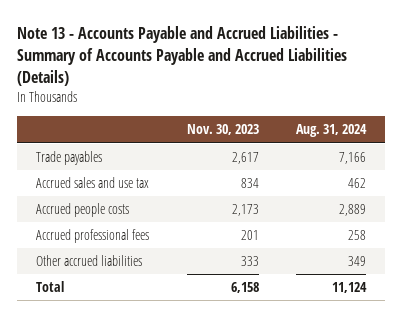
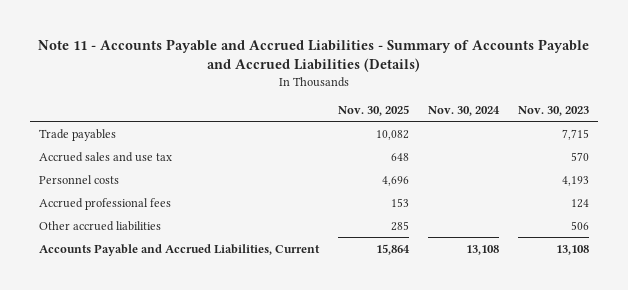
- Note 13 - Accounts Payable and Accrued Liabilities - Summary of Accounts Payable and Accrued Liabilities (Details)
+ Note 11 - Accounts Payable and Accrued Liabilities - Summary of Accounts Payable and Accrued Liabilities (Details)
- | Nov. 30, 2023 | Aug. 31, 2024
+ | Nov. 30, 2025 | Nov. 30, 2024 | Nov. 30, 2023
- Trade payables | 2,617 | 7,166
- Accrued sales and use tax | 834 | 462
- Accrued people costs | 2,173 | 2,889
- Accrued professional fees | 201 | 258
- Other accrued liabilities | 333 | 349
- Total | 6,158 | 11,124
+ Trade payables | 10,082 | | 7,715
+ Accrued sales and use tax | 648 | | 570
+ Personnel costs | 4,696 | | 4,193
+ Accrued professional fees | 153 | | 124
+ Other accrued liabilities | 285 | | 506
+ Accounts Payable and Accrued Liabilities, Current | 15,864 | 13,108 | 13,108

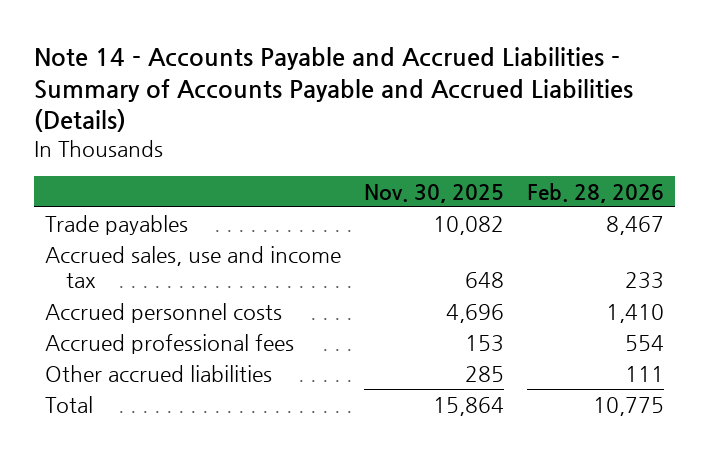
- Note 11 - Accounts Payable and Accrued Liabilities - Summary of Accounts Payable and Accrued Liabilities (Details)
+ Note 14 - Accounts Payable and Accrued Liabilities - Summary of Accounts Payable and Accrued Liabilities (Details)
- | Nov. 30, 2025 | Nov. 30, 2024 | Nov. 30, 2023
+ | Nov. 30, 2025 | Feb. 28, 2026
- Accrued sales and use tax | 648 | | 570
- Personnel costs | 4,696 | | 4,193
+ Accrued sales, use and income tax | 648 | 233
+ Accrued personnel costs | 4,696 | 1,410
- Accounts Payable and Accrued Liabilities, Current | 15,864 | 13,108 | 13,108
+ Total | 15,864 | 10,775

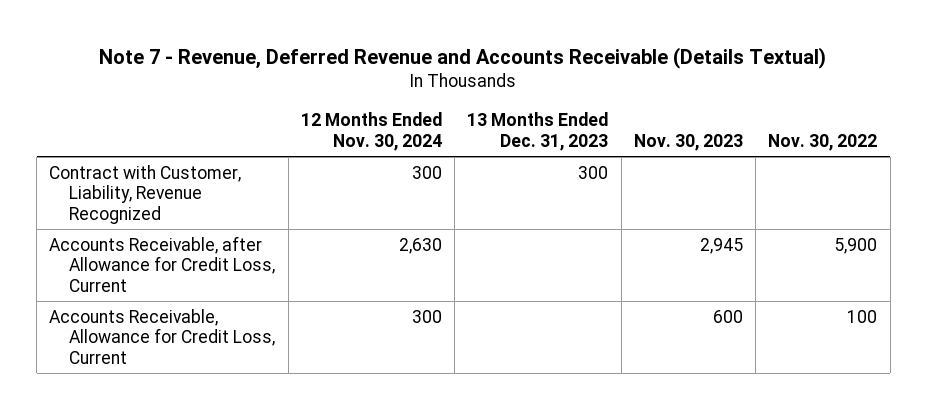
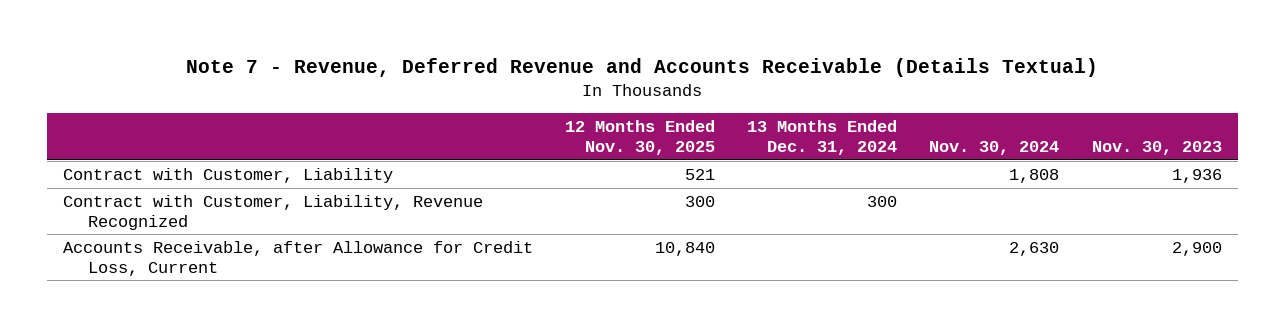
- | 12 Months Ended Nov. 30, 2024 | 13 Months Ended Dec. 31, 2023 | Nov. 30, 2023 | Nov. 30, 2022
+ | 12 Months Ended Nov. 30, 2025 | 13 Months Ended Dec. 31, 2024 | Nov. 30, 2024 | Nov. 30, 2023
+ Contract with Customer, Liability | 521 | | 1,808 | 1,936
- Accounts Receivable, after Allowance for Credit Loss, Current | 2,630 | | 2,945 | 5,900
- Accounts Receivable, Allowance for Credit Loss, Current | 300 | | 600 | 100
+ Accounts Receivable, after Allowance for Credit Loss, Current | 10,840 | | 2,630 | 2,900

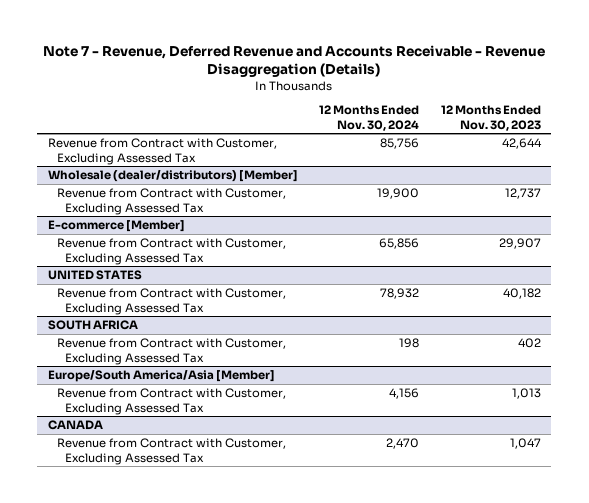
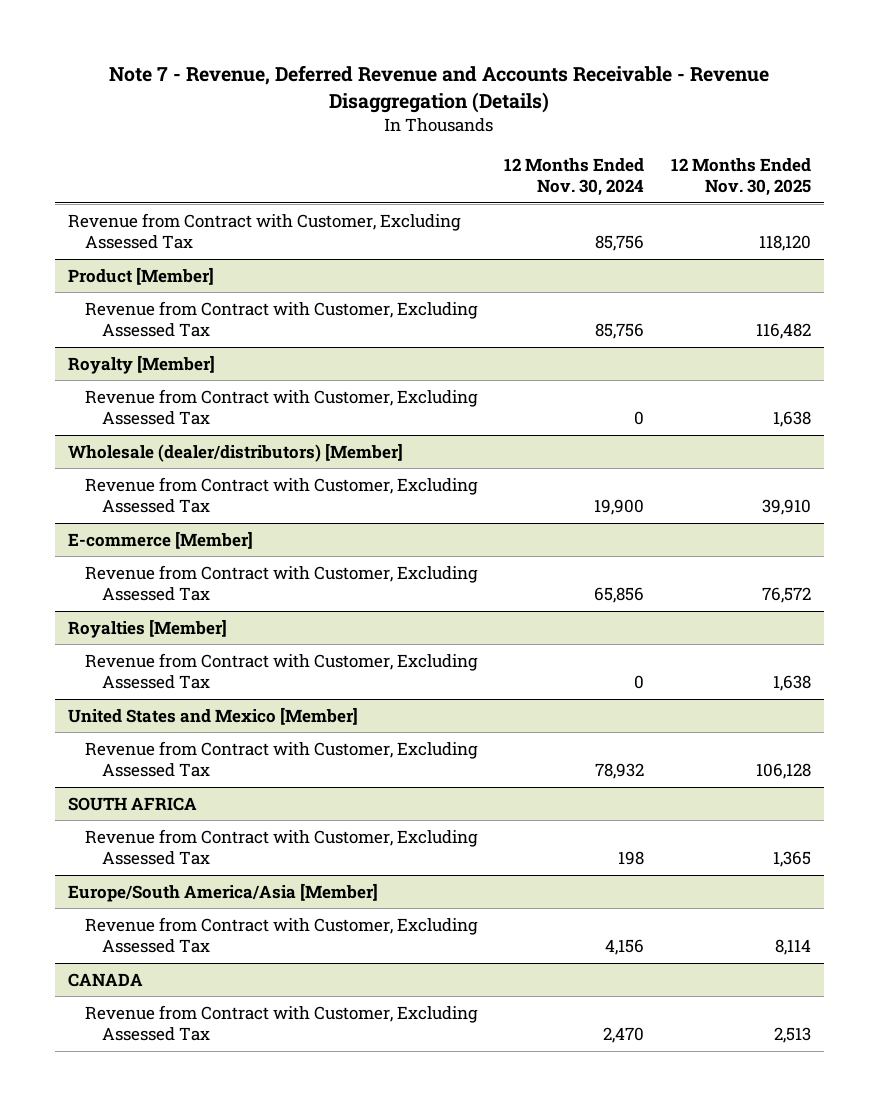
- | 12 Months Ended Nov. 30, 2024 | 12 Months Ended Nov. 30, 2023
+ | 12 Months Ended Nov. 30, 2024 | 12 Months Ended Nov. 30, 2025
+ Product [Member]
+ Revenue from Contract with Customer, Excluding Assessed Tax | 85,756 | 116,482
+ Royalty [Member]
+ Revenue from Contract with Customer, Excluding Assessed Tax | 0 | 1,638
- UNITED STATES
+ Royalties [Member]
+ Revenue from Contract with Customer, Excluding Assessed Tax | 0 | 1,638
+ United States and Mexico [Member]

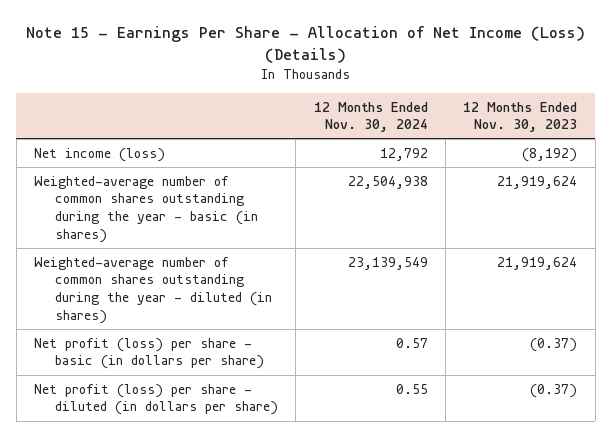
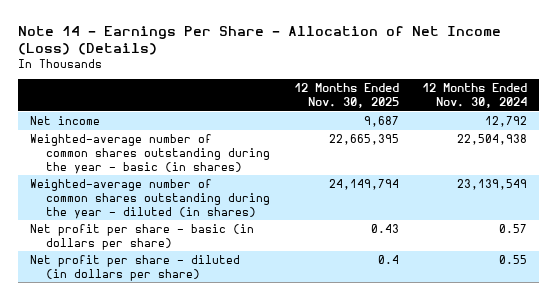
- Note 15 - Earnings Per Share - Allocation of Net Income (Loss) (Details)
+ Note 14 - Earnings Per Share - Allocation of Net Income (Loss) (Details)
- | 12 Months Ended Nov. 30, 2024 | 12 Months Ended Nov. 30, 2023
+ | 12 Months Ended Nov. 30, 2025 | 12 Months Ended Nov. 30, 2024
- Net income (loss) | 12,792 | (8,192)
+ Net income | 9,687 | 12,792
- Net profit (loss) per share - basic (in dollars per share) | 0.57 | (0.37)
- Net profit (loss) per share - diluted (in dollars per share) | 0.55 | (0.37)
+ Net profit per share - basic (in dollars per share) | 0.43 | 0.57
+ Net profit per share - diluted (in dollars per share) | 0.4 | 0.55

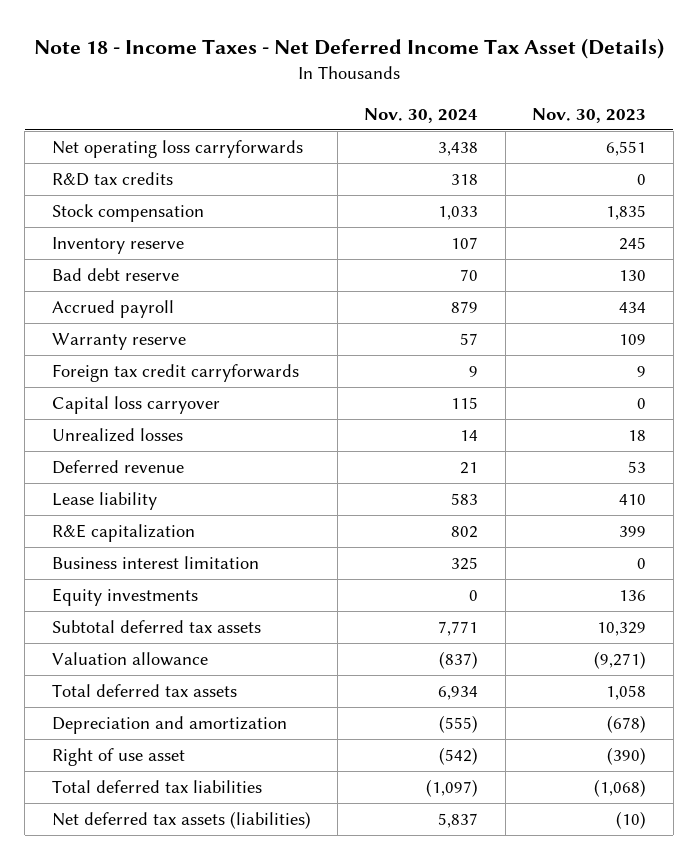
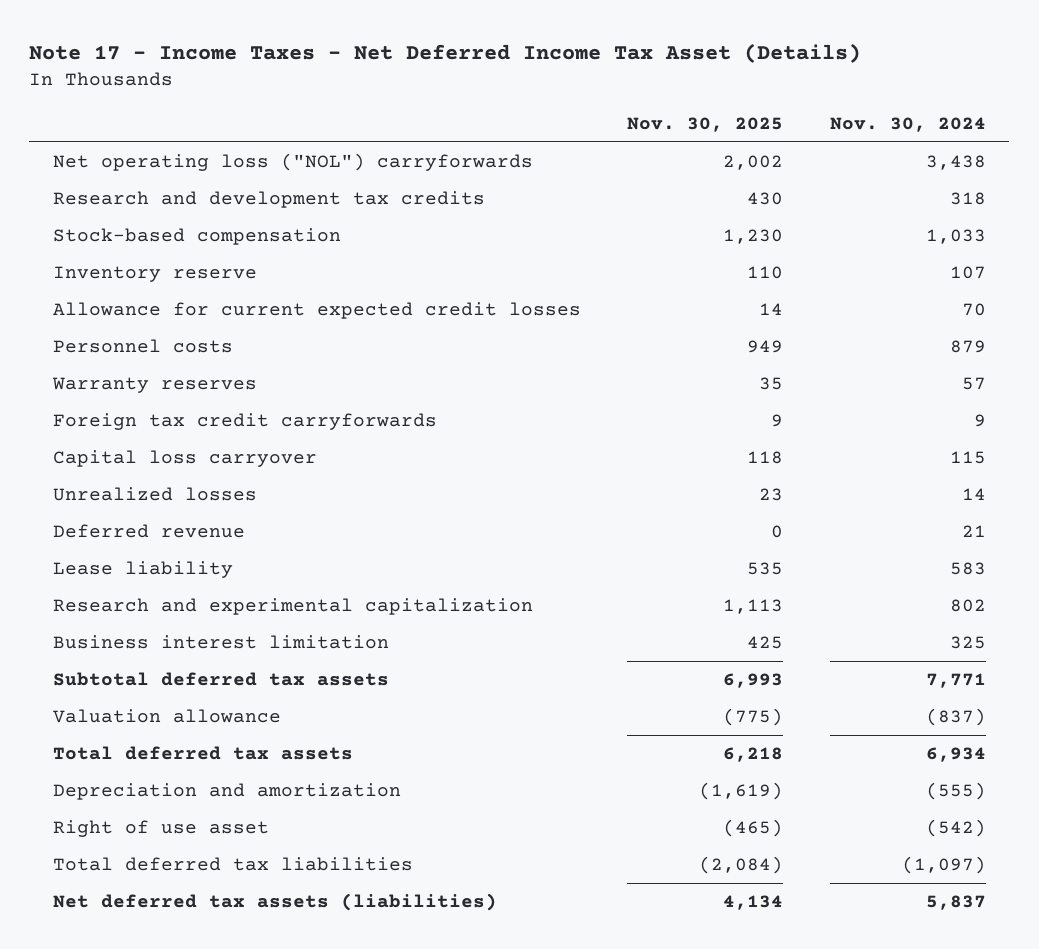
- Note 18 - Income Taxes - Net Deferred Income Tax Asset (Details)
+ Note 17 - Income Taxes - Net Deferred Income Tax Asset (Details)
- | Nov. 30, 2024 | Nov. 30, 2023
+ | Nov. 30, 2025 | Nov. 30, 2024
- Net operating loss carryforwards | 3,438 | 6,551
- R&D tax credits | 318 | 0
- Stock compensation | 1,033 | 1,835
+ Net operating loss ("NOL") carryforwards | 2,002 | 3,438
+ Research and development tax credits | 430 | 318
+ Stock-based compensation | 1,230 | 1,033
- Bad debt reserve | 70 | 130
- Accrued payroll | 879 | 434
- Warranty reserve | 57 | 109
+ Allowance for current expected credit losses | 14 | 70
+ Personnel costs | 949 | 879
+ Warranty reserves | 35 | 57
- R&E capitalization | 802 | 399
+ Research and experimental capitalization | 1,113 | 802
- Equity investments | 0 | 136

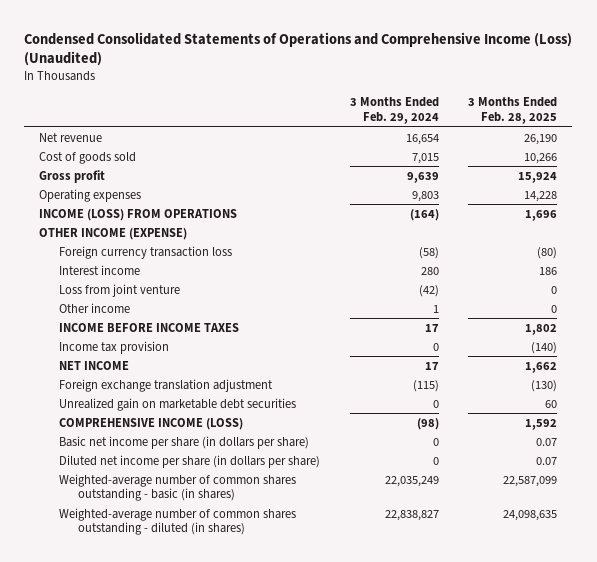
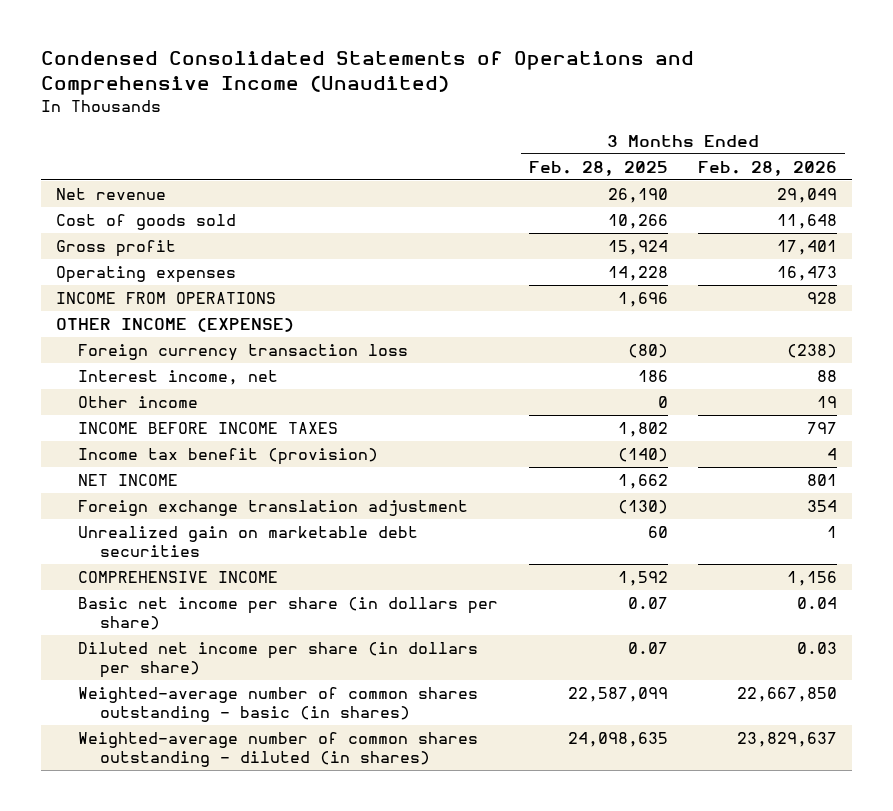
- Condensed Consolidated Statements of Operations and Comprehensive Income (Loss) (Unaudited)
+ Condensed Consolidated Statements of Operations and Comprehensive Income (Unaudited)
- | 3 Months Ended Feb. 29, 2024 | 3 Months Ended Feb. 28, 2025
+ | 3 Months Ended Feb. 28, 2025 | 3 Months Ended Feb. 28, 2026
- INCOME (LOSS) FROM OPERATIONS | (164) | 1,696
+ INCOME FROM OPERATIONS | 1,696 | 928
- Interest income | 280 | 186
- Loss from joint venture | (42) | 0
+ Interest income, net | 186 | 88
- Income tax provision | 0 | (140)
+ Income tax benefit (provision) | (140) | 4
- COMPREHENSIVE INCOME (LOSS) | (98) | 1,592
+ COMPREHENSIVE INCOME | 1,592 | 1,156

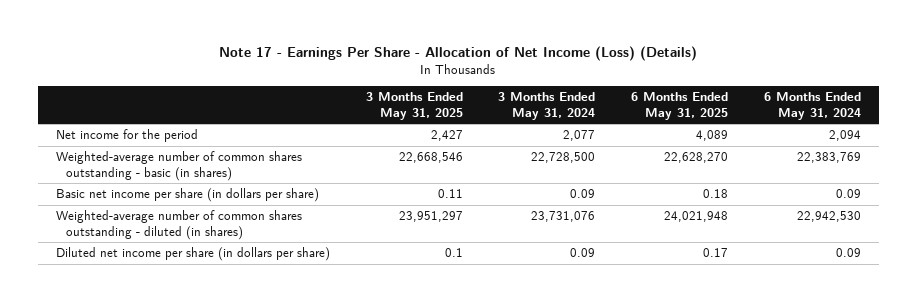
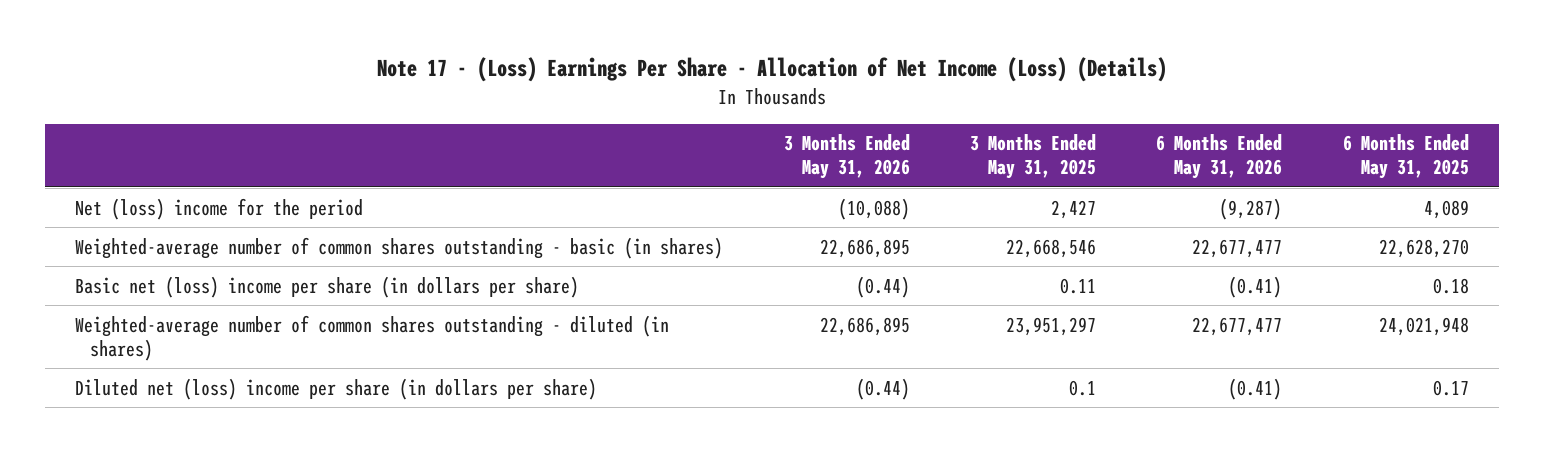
- Note 17 - Earnings Per Share - Allocation of Net Income (Loss) (Details)
+ Note 17 - (Loss) Earnings Per Share - Allocation of Net Income (Loss) (Details)
- | 3 Months Ended May 31, 2025 | 3 Months Ended May 31, 2024 | 6 Months Ended May 31, 2025 | 6 Months Ended May 31, 2024
+ | 3 Months Ended May 31, 2026 | 3 Months Ended May 31, 2025 | 6 Months Ended May 31, 2026 | 6 Months Ended May 31, 2025
- Net income for the period | 2,427 | 2,077 | 4,089 | 2,094
+ Net (loss) income for the period | (10,088) | 2,427 | (9,287) | 4,089
- Basic net income per share (in dollars per share) | 0.11 | 0.09 | 0.18 | 0.09
+ Basic net (loss) income per share (in dollars per share) | (0.44) | 0.11 | (0.41) | 0.18
- Diluted net income per share (in dollars per share) | 0.1 | 0.09 | 0.17 | 0.09
+ Diluted net (loss) income per share (in dollars per share) | (0.44) | 0.1 | (0.41) | 0.17

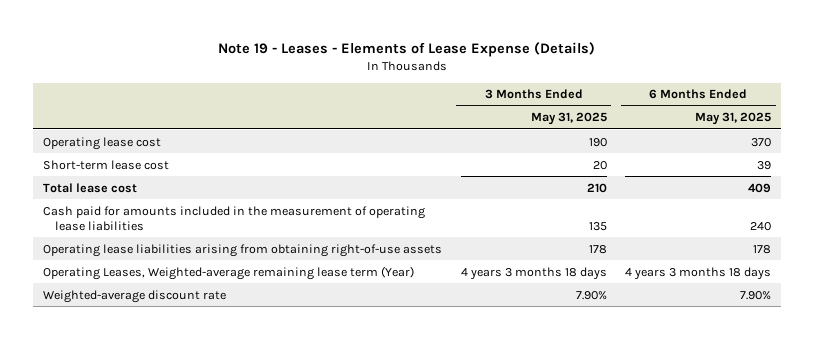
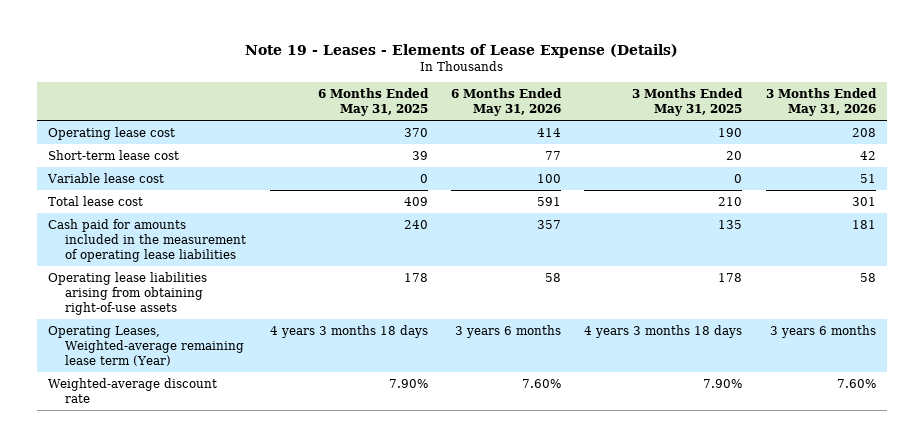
- | 3 Months Ended May 31, 2025 | 6 Months Ended May 31, 2025
+ | 6 Months Ended May 31, 2025 | 6 Months Ended May 31, 2026 | 3 Months Ended May 31, 2025 | 3 Months Ended May 31, 2026
+ Variable lease cost | 0 | 100 | 0 | 51

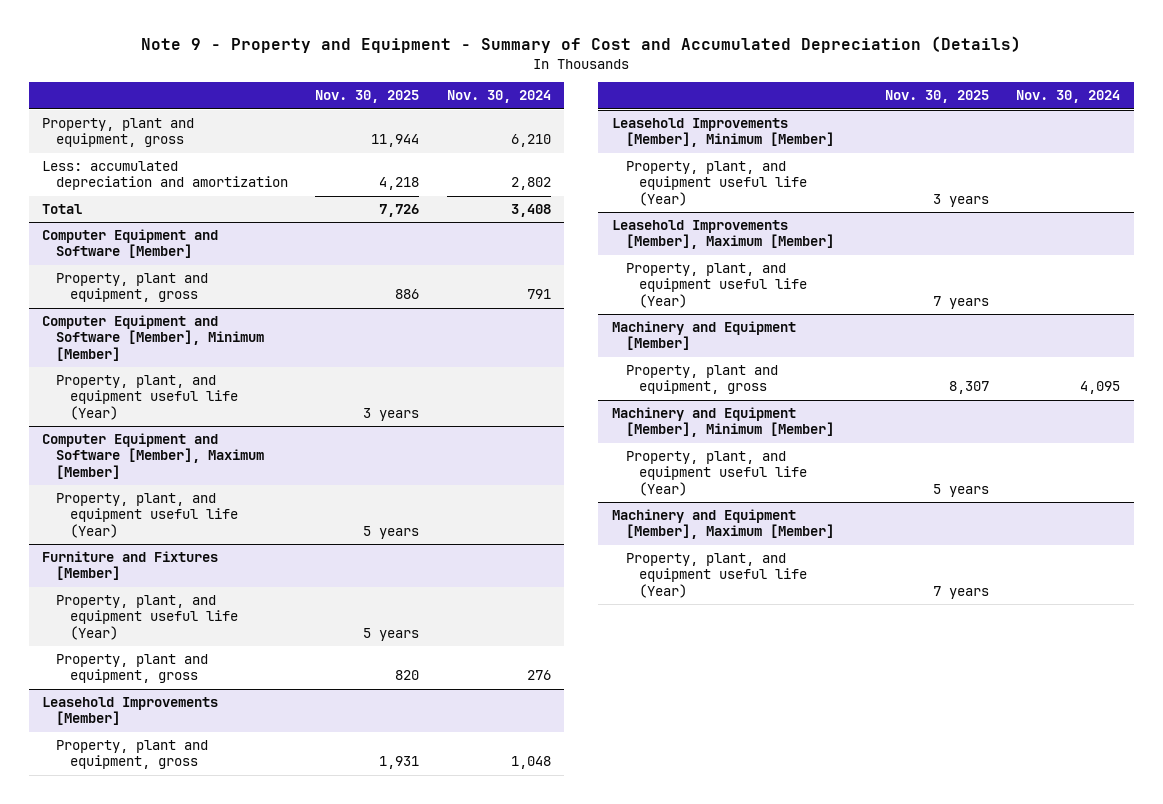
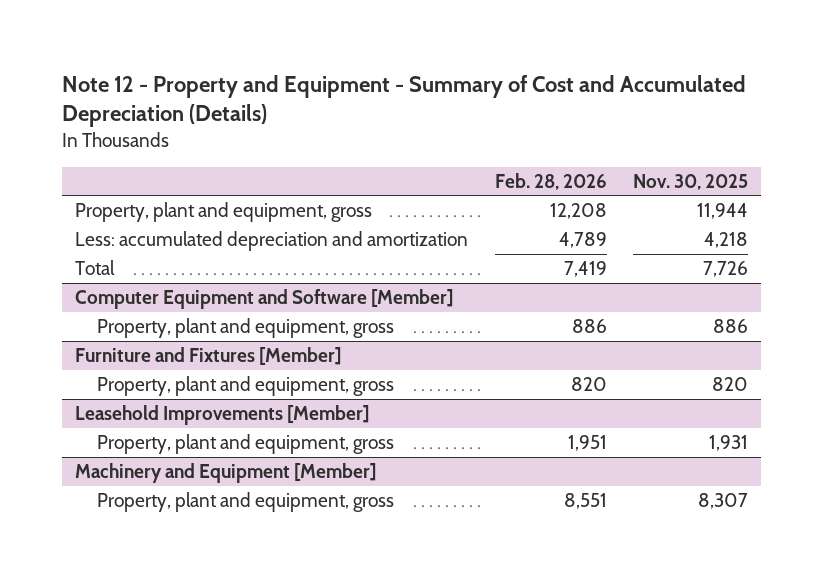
- Note 9 - Property and Equipment - Summary of Cost and Accumulated Depreciation (Details)
+ Note 12 - Property and Equipment - Summary of Cost and Accumulated Depreciation (Details)
- | Nov. 30, 2025 | Nov. 30, 2024
+ | Feb. 28, 2026 | Nov. 30, 2025
- Computer Equipment and Software [Member], Minimum [Member]
- Property, plant, and equipment useful life (Year) | 3 years |
- Computer Equipment and Software [Member], Maximum [Member]
- Property, plant, and equipment useful life (Year) | 5 years |
@ Furniture and Fixtures [Member]
- Property, plant, and equipment useful life (Year) | 5 years |
- Leasehold Improvements [Member], Minimum [Member]
- Property, plant, and equipment useful life (Year) | 3 years |
- Leasehold Improvements [Member], Maximum [Member]
- Property, plant, and equipment useful life (Year) | 7 years |
- Machinery and Equipment [Member], Minimum [Member]
- Property, plant, and equipment useful life (Year) | 5 years |
- Machinery and Equipment [Member], Maximum [Member]
- Property, plant, and equipment useful life (Year) | 7 years |

